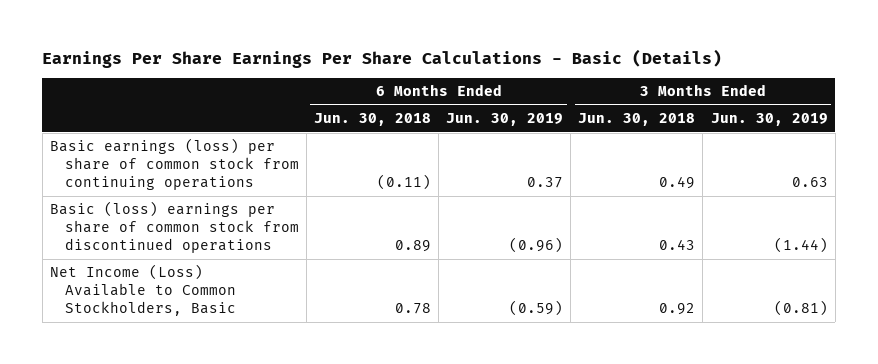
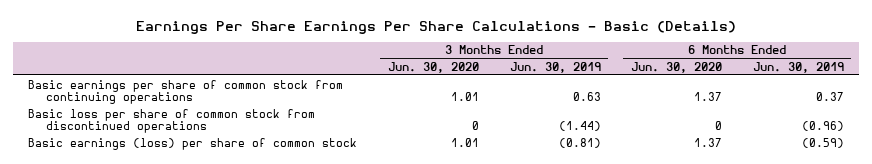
- | 6 Months Ended Jun. 30, 2018 | 6 Months Ended Jun. 30, 2019 | 3 Months Ended Jun. 30, 2018 | 3 Months Ended Jun. 30, 2019
+ | 3 Months Ended Jun. 30, 2020 | 3 Months Ended Jun. 30, 2019 | 6 Months Ended Jun. 30, 2020 | 6 Months Ended Jun. 30, 2019
- Basic earnings (loss) per share of common stock from continuing operations | (0.11) | 0.37 | 0.49 | 0.63
- Basic (loss) earnings per share of common stock from discontinued operations | 0.89 | (0.96) | 0.43 | (1.44)
- Net Income (Loss) Available to Common Stockholders, Basic | 0.78 | (0.59) | 0.92 | (0.81)
+ Basic earnings per share of common stock from continuing operations | 1.01 | 0.63 | 1.37 | 0.37
+ Basic loss per share of common stock from discontinued operations | 0 | (1.44) | 0 | (0.96)
+ Basic earnings (loss) per share of common stock | 1.01 | (0.81) | 1.37 | (0.59)

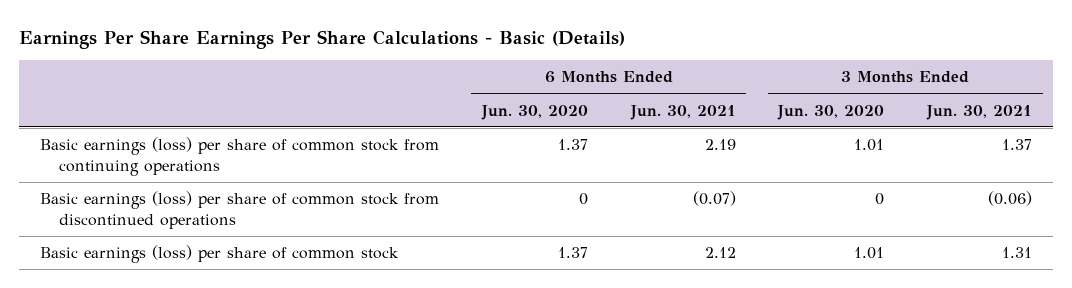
- | 3 Months Ended Jun. 30, 2020 | 3 Months Ended Jun. 30, 2019 | 6 Months Ended Jun. 30, 2020 | 6 Months Ended Jun. 30, 2019
+ | 6 Months Ended Jun. 30, 2020 | 6 Months Ended Jun. 30, 2021 | 3 Months Ended Jun. 30, 2020 | 3 Months Ended Jun. 30, 2021
- Basic earnings per share of common stock from continuing operations | 1.01 | 0.63 | 1.37 | 0.37
- Basic loss per share of common stock from discontinued operations | 0 | (1.44) | 0 | (0.96)
+ Basic earnings (loss) per share of common stock from continuing operations | 1.37 | 2.19 | 1.01 | 1.37
+ Basic earnings (loss) per share of common stock from discontinued operations | 0 | (0.07) | 0 | (0.06)

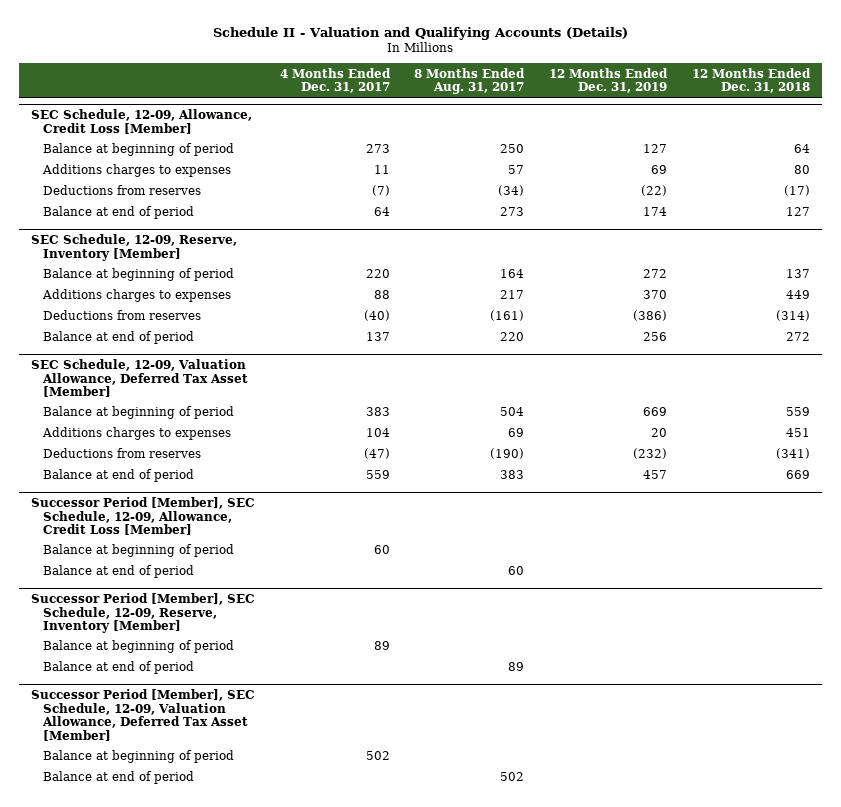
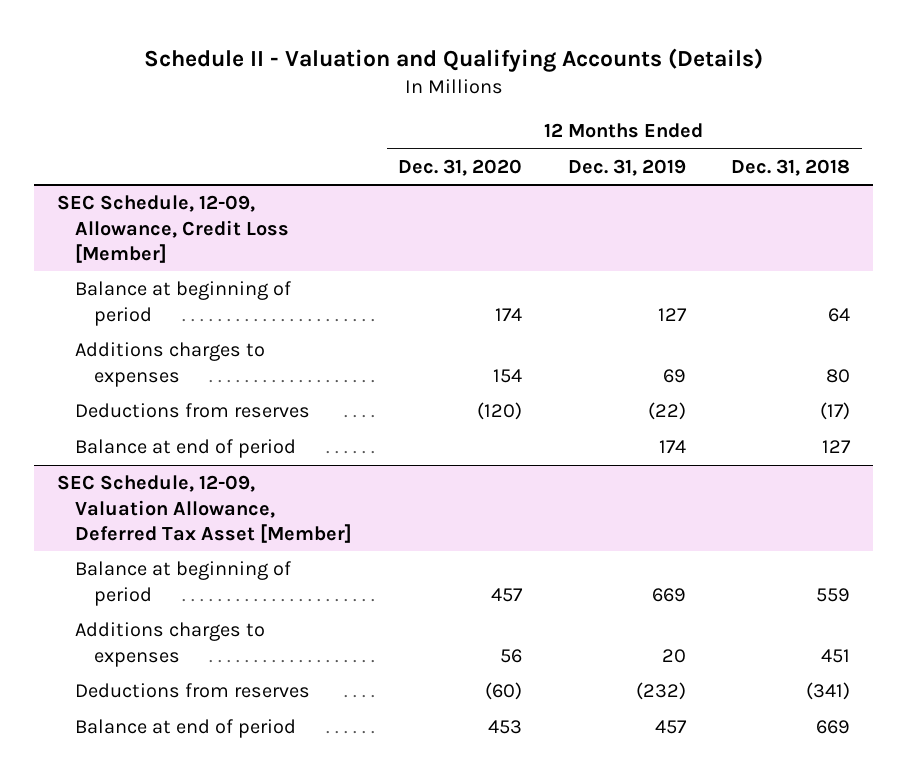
- | 4 Months Ended Dec. 31, 2017 | 8 Months Ended Aug. 31, 2017 | 12 Months Ended Dec. 31, 2019 | 12 Months Ended Dec. 31, 2018
+ | 12 Months Ended Dec. 31, 2020 | 12 Months Ended Dec. 31, 2019 | 12 Months Ended Dec. 31, 2018
- SEC Schedule, 12-09, Reserve, Inventory [Member]
- Balance at beginning of period | 220 | 164 | 272 | 137
- Additions charges to expenses | 88 | 217 | 370 | 449
- Deductions from reserves | (40) | (161) | (386) | (314)
- Balance at end of period | 137 | 220 | 256 | 272
- Successor Period [Member], SEC Schedule, 12-09, Allowance, Credit Loss [Member]
- Balance at beginning of period | 60 | | |
- Balance at end of period | | 60 | |
- Successor Period [Member], SEC Schedule, 12-09, Reserve, Inventory [Member]
- Balance at beginning of period | 89 | | |
- Balance at end of period | | 89 | |
- Successor Period [Member], SEC Schedule, 12-09, Valuation Allowance, Deferred Tax Asset [Member]
- Balance at beginning of period | 502 | | |
- Balance at end of period | | 502 | |

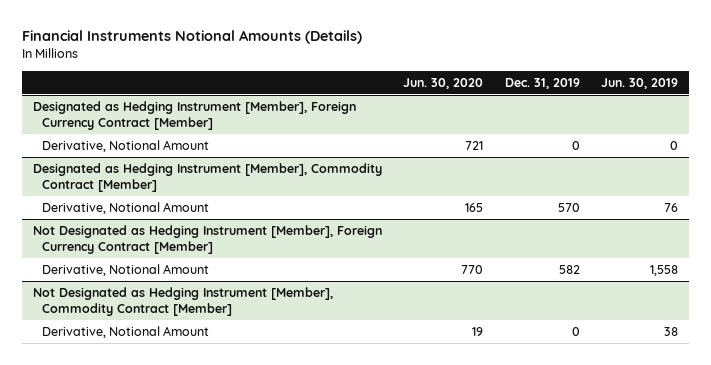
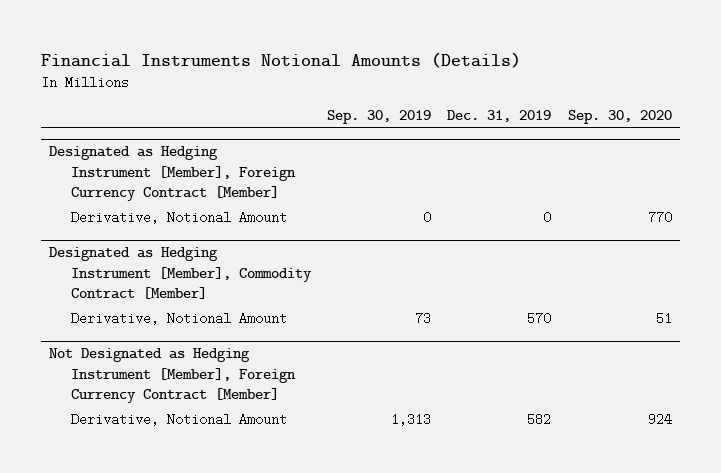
- | Jun. 30, 2020 | Dec. 31, 2019 | Jun. 30, 2019
+ | Sep. 30, 2019 | Dec. 31, 2019 | Sep. 30, 2020
- Not Designated as Hedging Instrument [Member], Commodity Contract [Member]
- Derivative, Notional Amount | 19 | 0 | 38

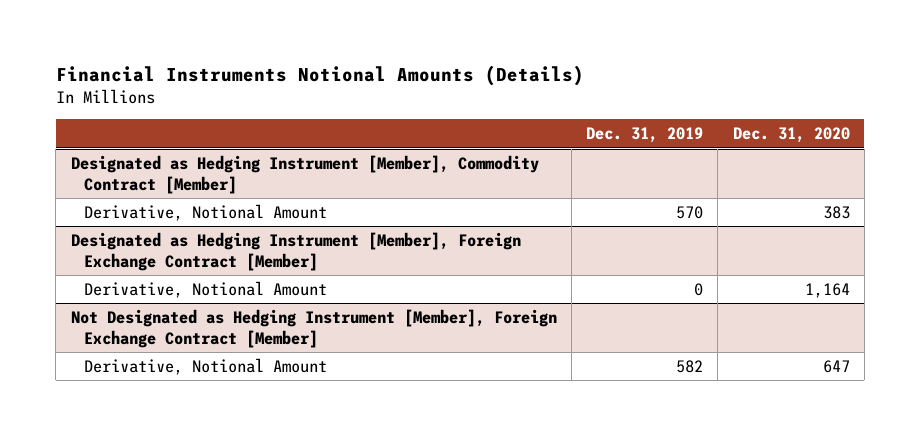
- | Sep. 30, 2019 | Dec. 31, 2019 | Sep. 30, 2020
+ | Dec. 31, 2019 | Dec. 31, 2020
- Designated as Hedging Instrument [Member], Foreign Currency Contract [Member]
- Derivative, Notional Amount | 0 | 0 | 770
- Not Designated as Hedging Instrument [Member], Foreign Currency Contract [Member]
+ Designated as Hedging Instrument [Member], Foreign Exchange Contract [Member]
+ Derivative, Notional Amount | 0 | 1,164
+ Not Designated as Hedging Instrument [Member], Foreign Exchange Contract [Member]

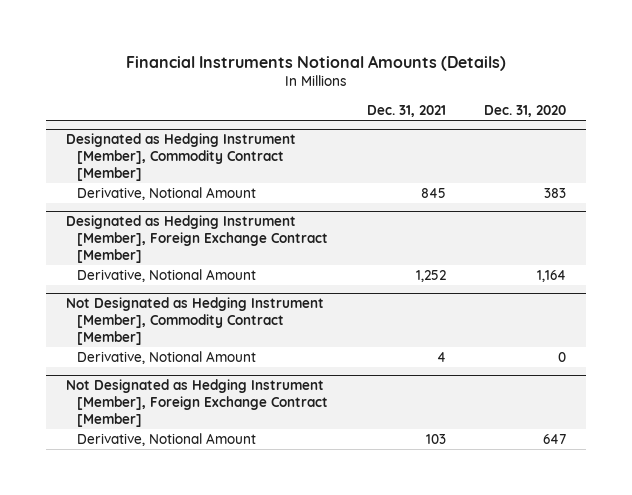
- | Dec. 31, 2019 | Dec. 31, 2020
+ | Dec. 31, 2021 | Dec. 31, 2020
+ Not Designated as Hedging Instrument [Member], Commodity Contract [Member]
+ Derivative, Notional Amount | 4 | 0

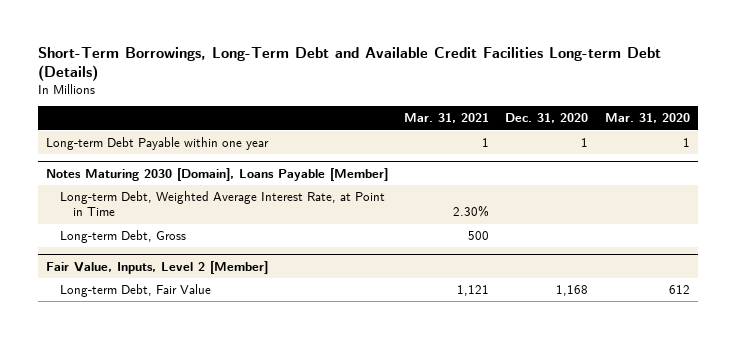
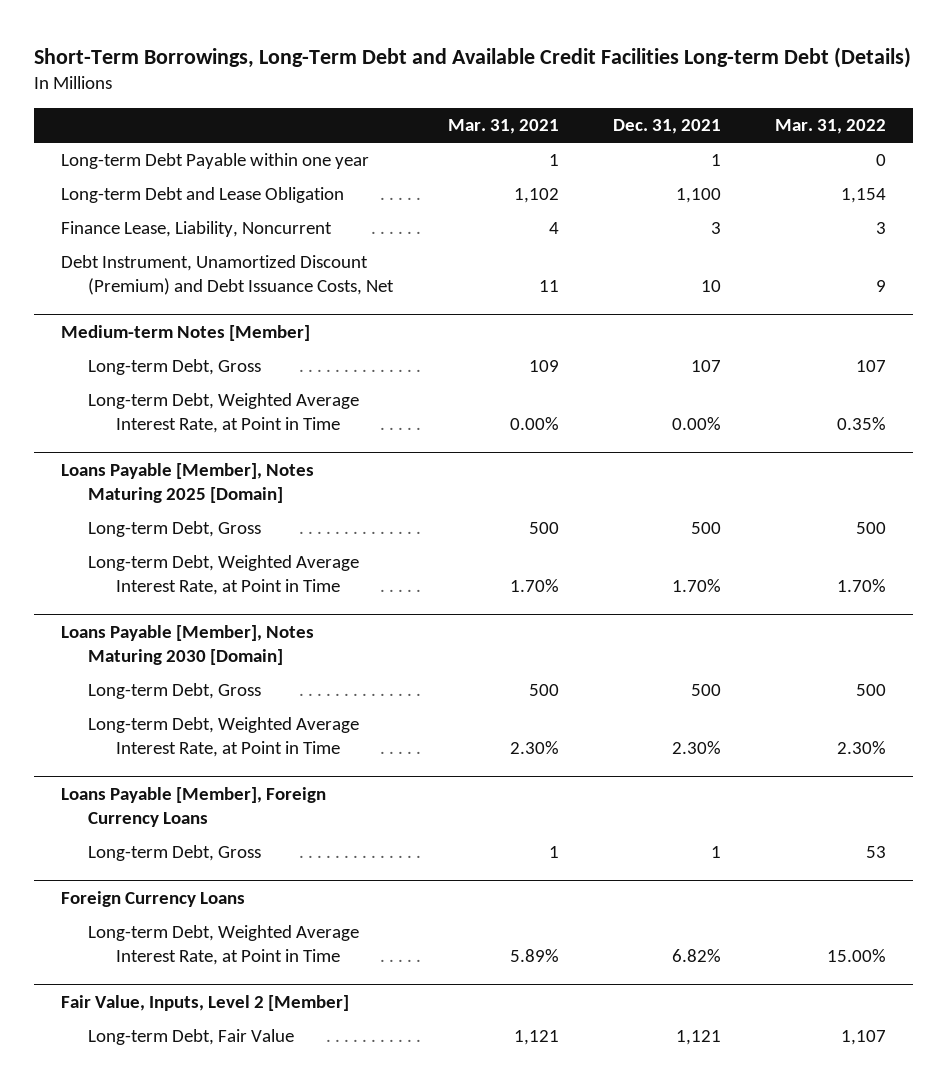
- | Mar. 31, 2021 | Dec. 31, 2020 | Mar. 31, 2020
+ | Mar. 31, 2021 | Dec. 31, 2021 | Mar. 31, 2022
- Notes Maturing 2030 [Domain], Loans Payable [Member]
- Long-term Debt, Weighted Average Interest Rate, at Point in Time | 2.30% | |
+ Long-term Debt and Lease Obligation | 1,102 | 1,100 | 1,154
+ Finance Lease, Liability, Noncurrent | 4 | 3 | 3
+ Debt Instrument, Unamortized Discount (Premium) and Debt Issuance Costs, Net | 11 | 10 | 9
+ Medium-term Notes [Member]
+ Long-term Debt, Gross | 109 | 107 | 107
+ Long-term Debt, Weighted Average Interest Rate, at Point in Time | 0.00% | 0.00% | 0.35%
+ Loans Payable [Member], Notes Maturing 2025 [Domain]
+ Long-term Debt, Weighted Average Interest Rate, at Point in Time | 1.70% | 1.70% | 1.70%
+ Loans Payable [Member], Notes Maturing 2030 [Domain]
+ Long-term Debt, Gross | 500 | 500 | 500
+ Long-term Debt, Weighted Average Interest Rate, at Point in Time | 2.30% | 2.30% | 2.30%
+ Loans Payable [Member], Foreign Currency Loans
+ Long-term Debt, Gross | 1 | 1 | 53
+ Foreign Currency Loans
+ Long-term Debt, Weighted Average Interest Rate, at Point in Time | 5.89% | 6.82% | 15.00%

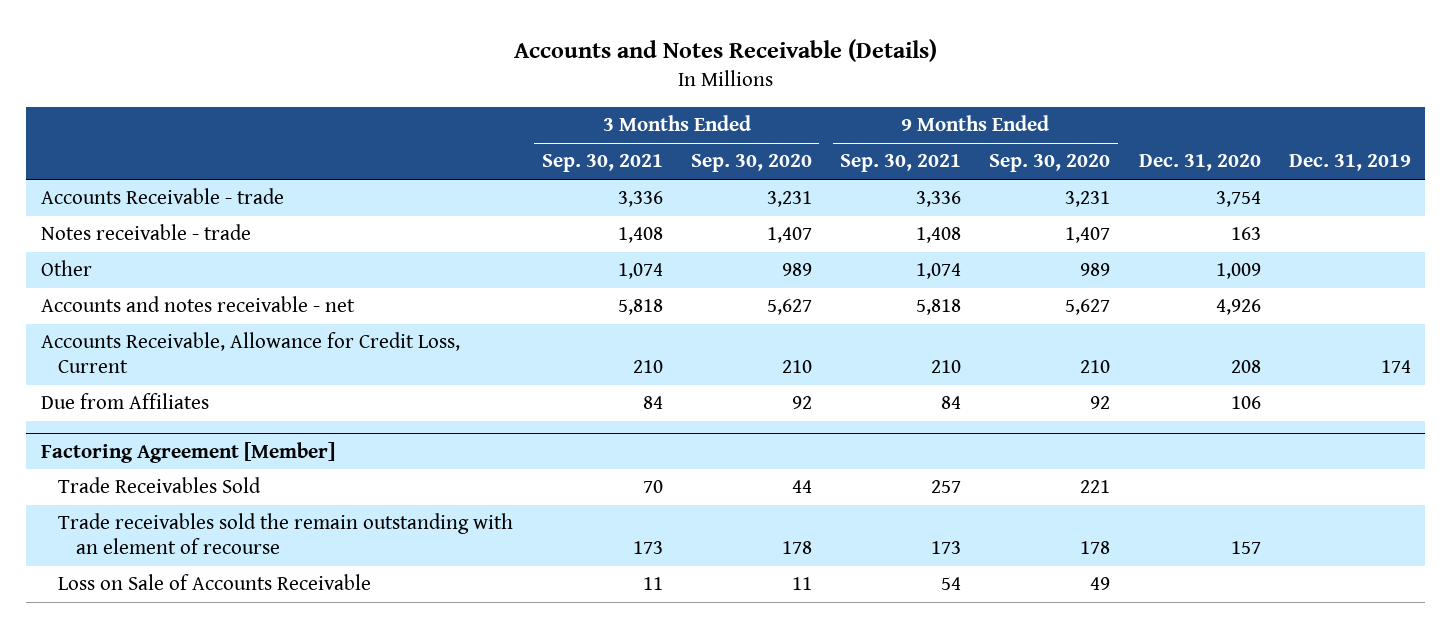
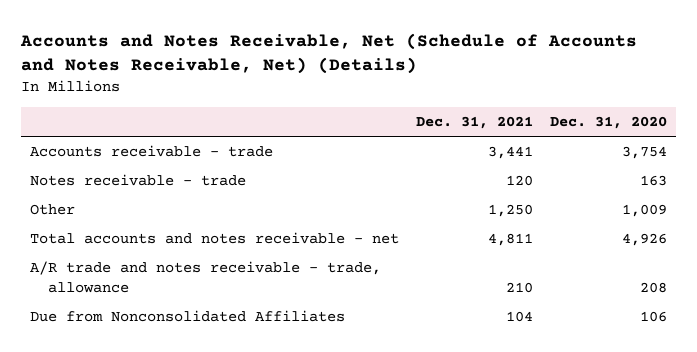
- Accounts and Notes Receivable (Details)
+ Accounts and Notes Receivable, Net (Schedule of Accounts and Notes Receivable, Net) (Details)
- | 3 Months Ended Sep. 30, 2021 | 3 Months Ended Sep. 30, 2020 | 9 Months Ended Sep. 30, 2021 | 9 Months Ended Sep. 30, 2020 | Dec. 31, 2020 | Dec. 31, 2019
+ | Dec. 31, 2021 | Dec. 31, 2020
- Accounts Receivable - trade | 3,336 | 3,231 | 3,336 | 3,231 | 3,754 |
+ Accounts receivable - trade | 3,441 | 3,754
- Accounts and notes receivable - net | 5,818 | 5,627 | 5,818 | 5,627 | 4,926 |
- Accounts Receivable, Allowance for Credit Loss, Current | 210 | 210 | 210 | 210 | 208 | 174
- Due from Affiliates | 84 | 92 | 84 | 92 | 106 |
- Factoring Agreement [Member]
- Trade Receivables Sold | 70 | 44 | 257 | 221 | |
- Trade receivables sold the remain outstanding with an element of recourse | 173 | 178 | 173 | 178 | 157 |
- Loss on Sale of Accounts Receivable | 11 | 11 | 54 | 49 | |
+ Total accounts and notes receivable - net | 4,811 | 4,926
+ A/R trade and notes receivable - trade, allowance | 210 | 208
+ Due from Nonconsolidated Affiliates | 104 | 106

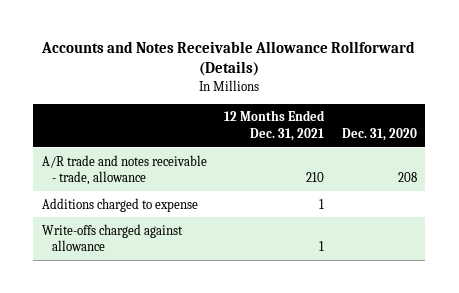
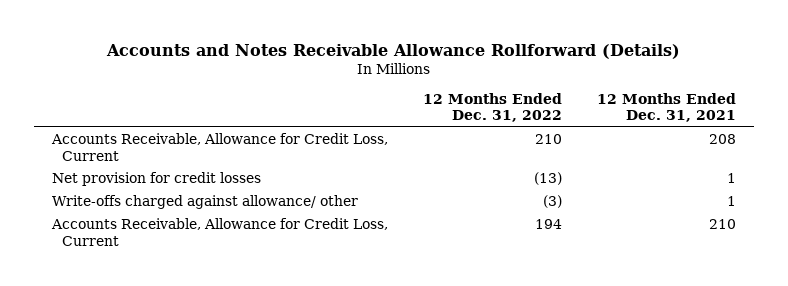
- | 12 Months Ended Dec. 31, 2021 | Dec. 31, 2020
+ | 12 Months Ended Dec. 31, 2022 | 12 Months Ended Dec. 31, 2021
- A/R trade and notes receivable - trade, allowance | 210 | 208
- Additions charged to expense | 1 |
- Write-offs charged against allowance | 1 |
+ Accounts Receivable, Allowance for Credit Loss, Current | 210 | 208
+ Net provision for credit losses | (13) | 1
+ Write-offs charged against allowance/ other | (3) | 1
+ Accounts Receivable, Allowance for Credit Loss, Current | 194 | 210

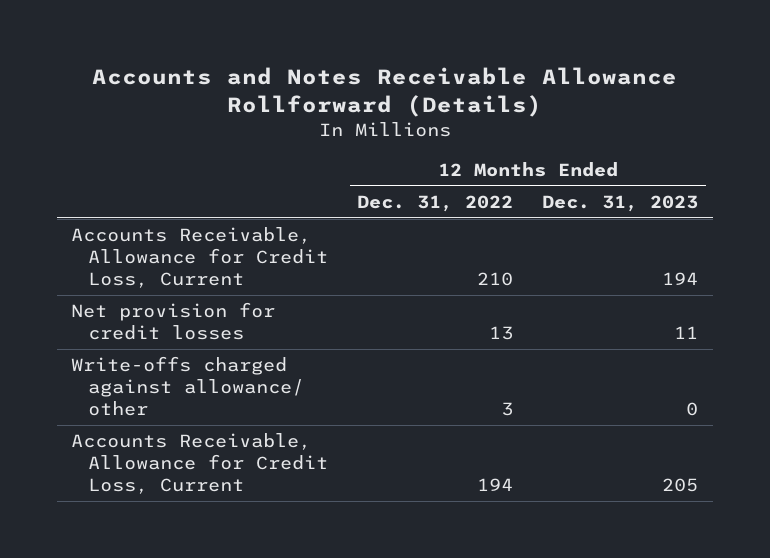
- | 12 Months Ended Dec. 31, 2022 | 12 Months Ended Dec. 31, 2021
+ | 12 Months Ended Dec. 31, 2022 | 12 Months Ended Dec. 31, 2023
- Net provision for credit losses | (13) | 1
- Write-offs charged against allowance/ other | (3) | 1
+ Net provision for credit losses | 13 | 11
+ Write-offs charged against allowance/ other | 3 | 0

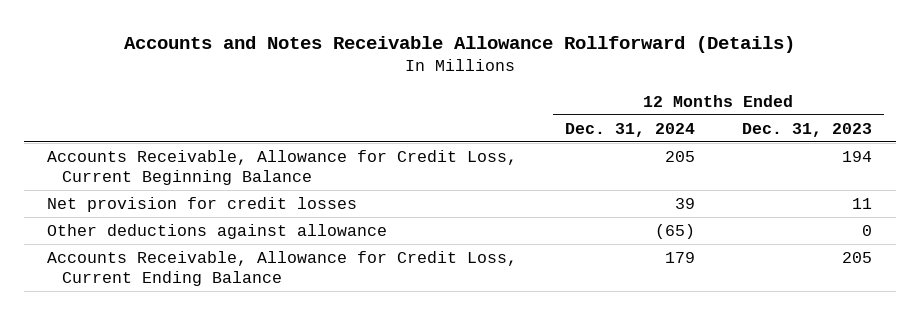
- | 12 Months Ended Dec. 31, 2022 | 12 Months Ended Dec. 31, 2023
+ | 12 Months Ended Dec. 31, 2024 | 12 Months Ended Dec. 31, 2023
- Accounts Receivable, Allowance for Credit Loss, Current | 210 | 194
+ Accounts Receivable, Allowance for Credit Loss, Current Beginning Balance | 205 | 194
- Write-offs charged against allowance/ other | 3 | 0
- Accounts Receivable, Allowance for Credit Loss, Current | 194 | 205
+ Other deductions against allowance | (65) | 0
+ Accounts Receivable, Allowance for Credit Loss, Current Ending Balance | 179 | 205

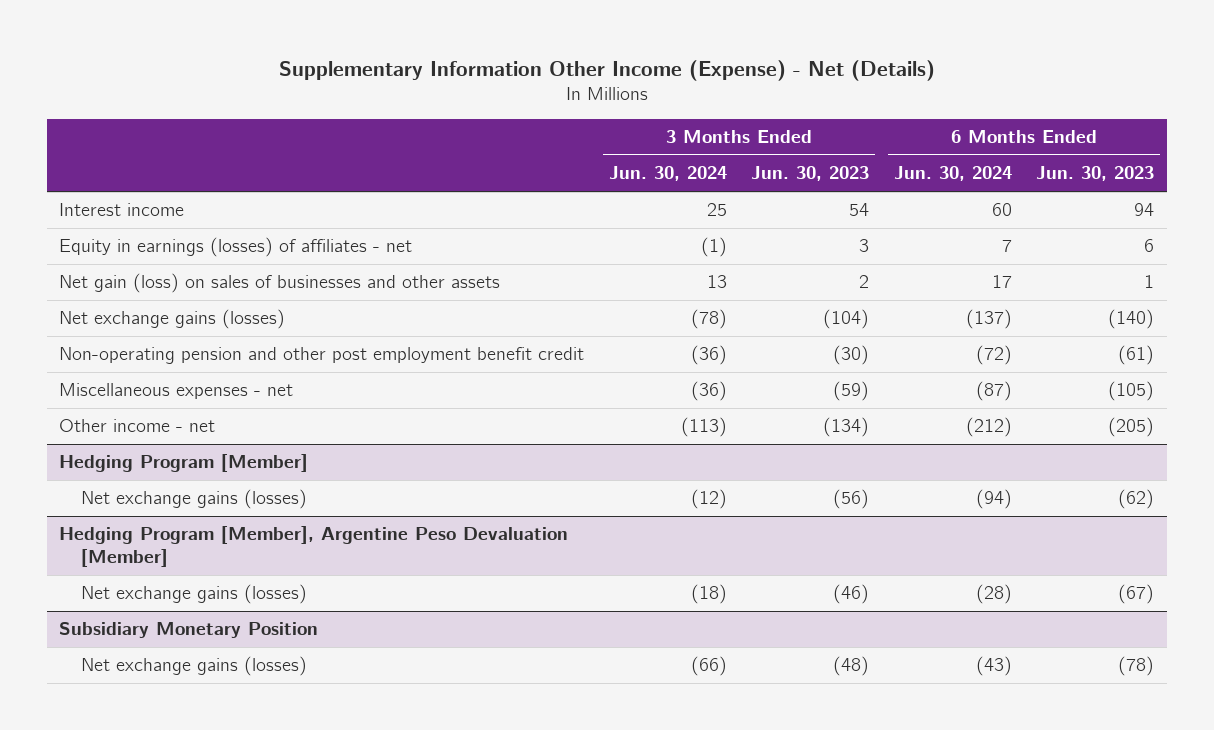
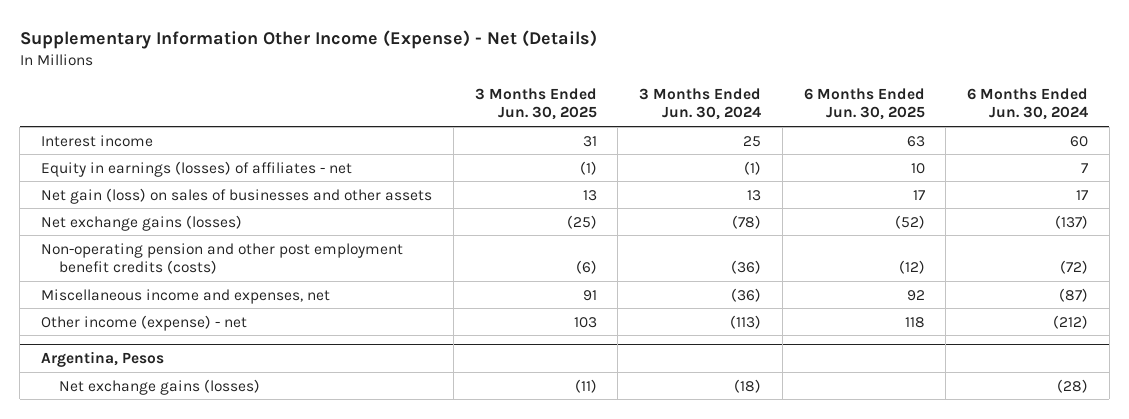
- | 3 Months Ended Jun. 30, 2024 | 3 Months Ended Jun. 30, 2023 | 6 Months Ended Jun. 30, 2024 | 6 Months Ended Jun. 30, 2023
+ | 3 Months Ended Jun. 30, 2025 | 3 Months Ended Jun. 30, 2024 | 6 Months Ended Jun. 30, 2025 | 6 Months Ended Jun. 30, 2024
- Non-operating pension and other post employment benefit credit | (36) | (30) | (72) | (61)
- Miscellaneous expenses - net | (36) | (59) | (87) | (105)
- Other income - net | (113) | (134) | (212) | (205)
- Hedging Program [Member]
- Net exchange gains (losses) | (12) | (56) | (94) | (62)
- Hedging Program [Member], Argentine Peso Devaluation [Member]
+ Non-operating pension and other post employment benefit credits (costs) | (6) | (36) | (12) | (72)
+ Miscellaneous income and expenses, net | 91 | (36) | 92 | (87)
+ Other income (expense) - net | 103 | (113) | 118 | (212)
+ Argentina, Pesos
- Subsidiary Monetary Position
- Net exchange gains (losses) | (66) | (48) | (43) | (78)

